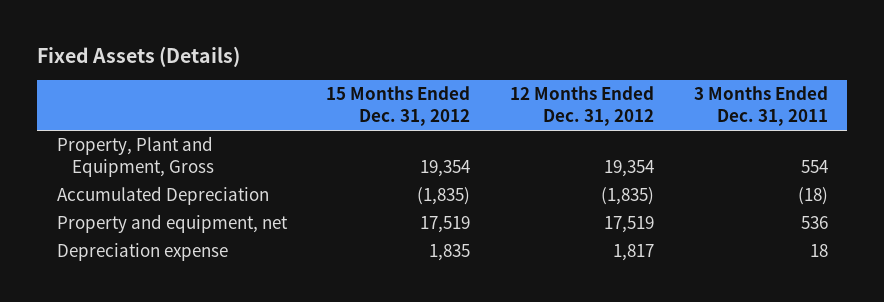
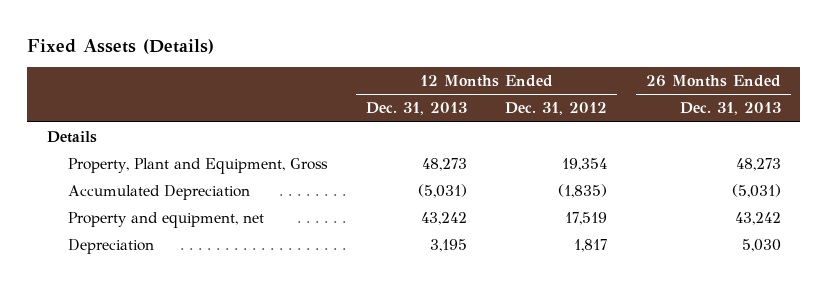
- | 15 Months Ended Dec. 31, 2012 | 12 Months Ended Dec. 31, 2012 | 3 Months Ended Dec. 31, 2011
+ | 12 Months Ended Dec. 31, 2013 | 12 Months Ended Dec. 31, 2012 | 26 Months Ended Dec. 31, 2013
+ Details
- Depreciation expense | 1,835 | 1,817 | 18
+ Depreciation | 3,195 | 1,817 | 5,030

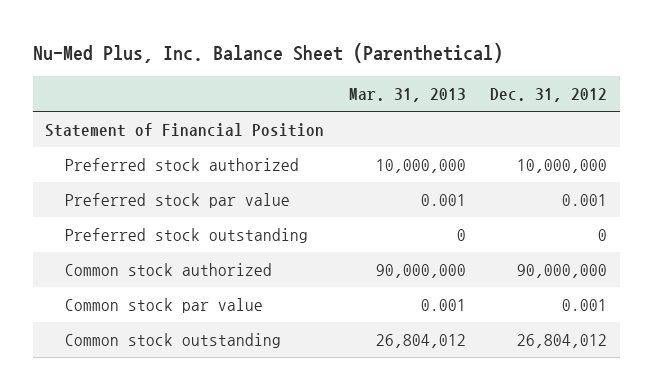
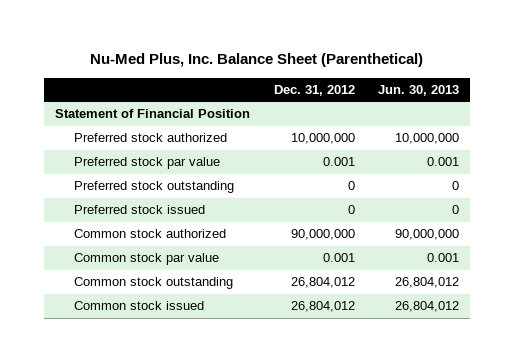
- | Mar. 31, 2013 | Dec. 31, 2012
+ | Dec. 31, 2012 | Jun. 30, 2013
+ Preferred stock issued | 0 | 0
+ Common stock issued | 26,804,012 | 26,804,012

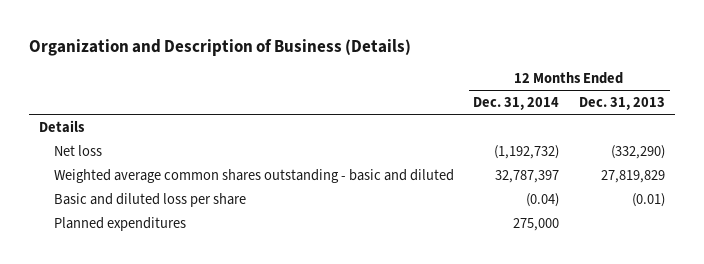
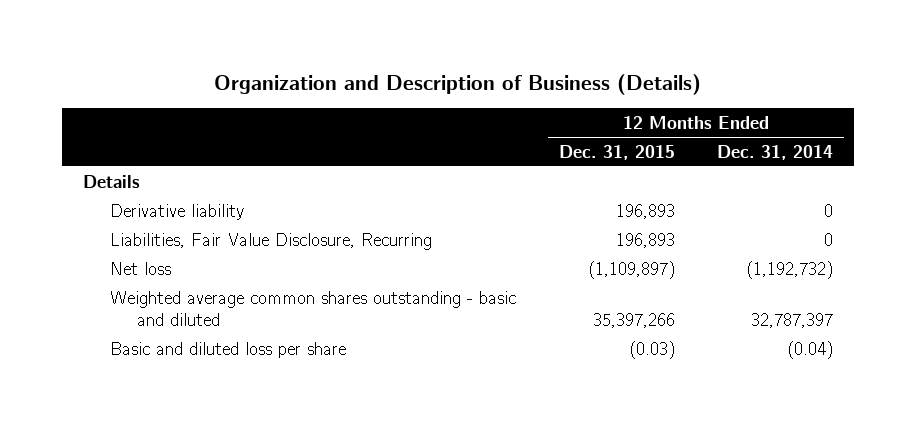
- | 12 Months Ended Dec. 31, 2014 | 12 Months Ended Dec. 31, 2013
+ | 12 Months Ended Dec. 31, 2015 | 12 Months Ended Dec. 31, 2014
+ Derivative liability | 196,893 | 0
+ Liabilities, Fair Value Disclosure, Recurring | 196,893 | 0
- Planned expenditures | 275,000 |

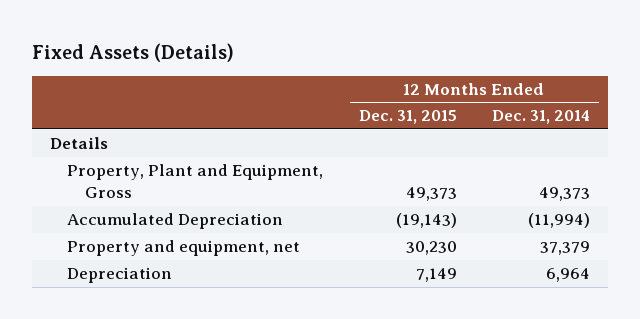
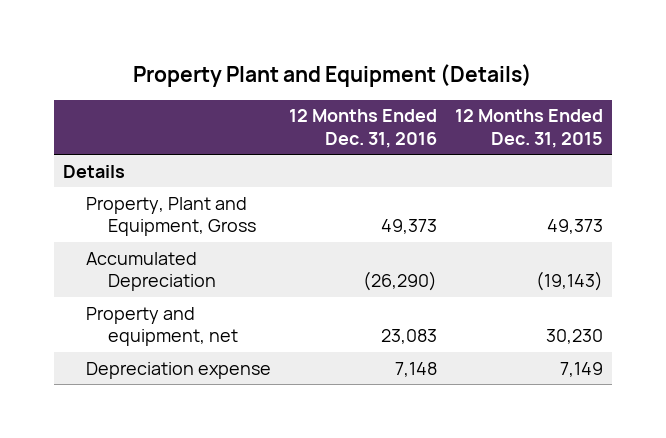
- Fixed Assets (Details)
+ Property Plant and Equipment (Details)
- | 12 Months Ended Dec. 31, 2015 | 12 Months Ended Dec. 31, 2014
+ | 12 Months Ended Dec. 31, 2016 | 12 Months Ended Dec. 31, 2015
- Depreciation | 7,149 | 6,964
+ Depreciation expense | 7,148 | 7,149

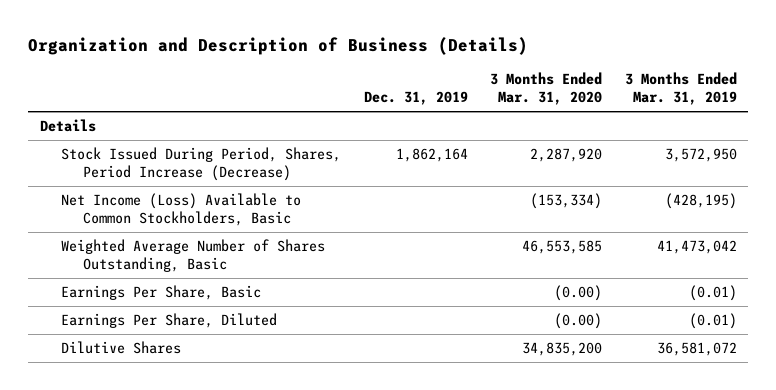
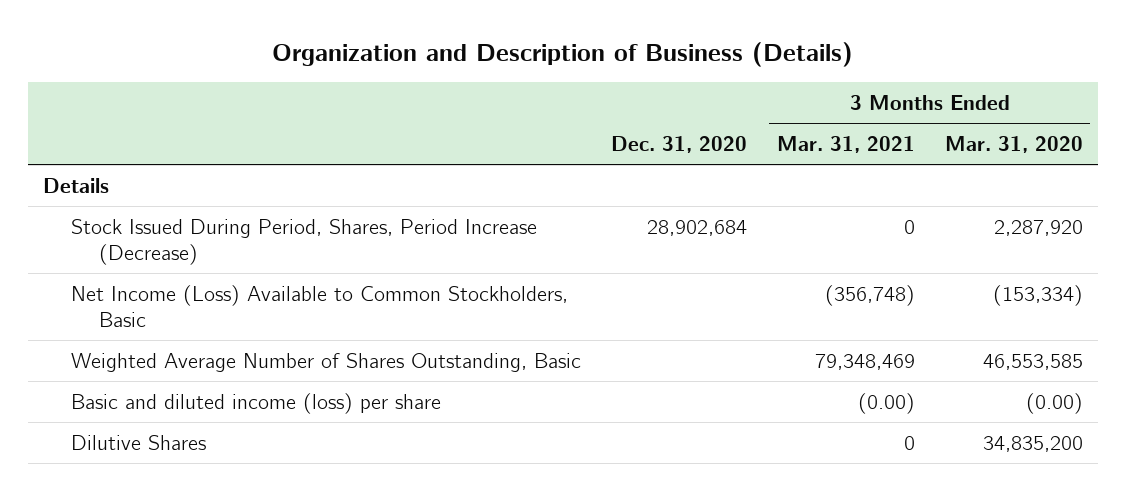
- | Dec. 31, 2019 | 3 Months Ended Mar. 31, 2020 | 3 Months Ended Mar. 31, 2019
+ | Dec. 31, 2020 | 3 Months Ended Mar. 31, 2021 | 3 Months Ended Mar. 31, 2020
- Earnings Per Share, Basic | | (0.00) | (0.01)
- Earnings Per Share, Diluted | | (0.00) | (0.01)
+ Basic and diluted income (loss) per share | | (0.00) | (0.00)

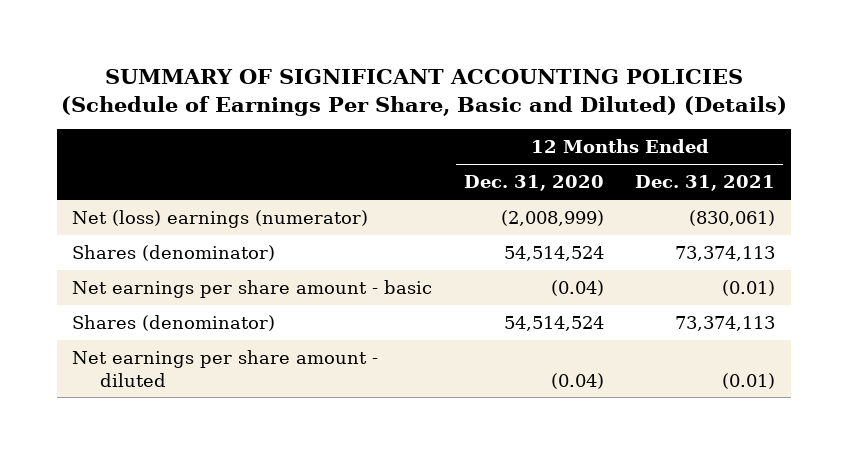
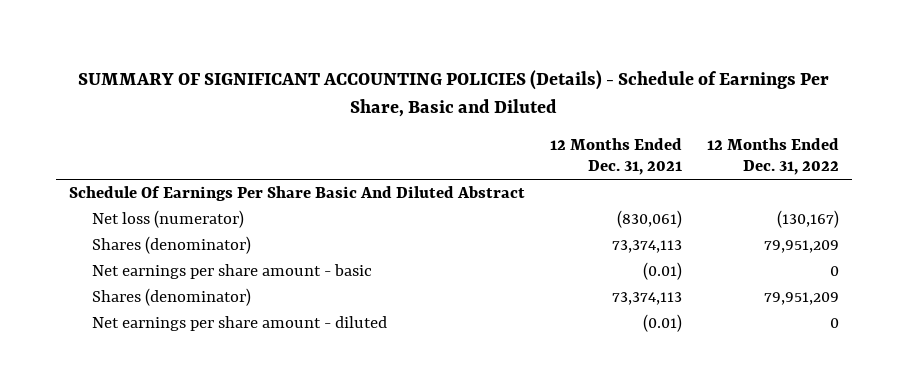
- SUMMARY OF SIGNIFICANT ACCOUNTING POLICIES (Schedule of Earnings Per Share, Basic and Diluted) (Details)
+ SUMMARY OF SIGNIFICANT ACCOUNTING POLICIES (Details) - Schedule of Earnings Per Share, Basic and Diluted
- | 12 Months Ended Dec. 31, 2020 | 12 Months Ended Dec. 31, 2021
+ | 12 Months Ended Dec. 31, 2021 | 12 Months Ended Dec. 31, 2022
- Net (loss) earnings (numerator) | (2,008,999) | (830,061)
+ Schedule Of Earnings Per Share Basic And Diluted Abstract
+ Net loss (numerator) | (830,061) | (130,167)

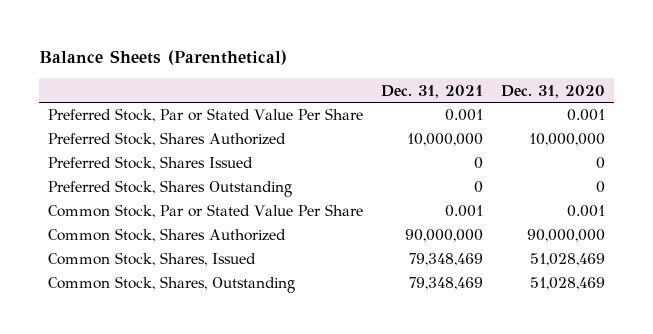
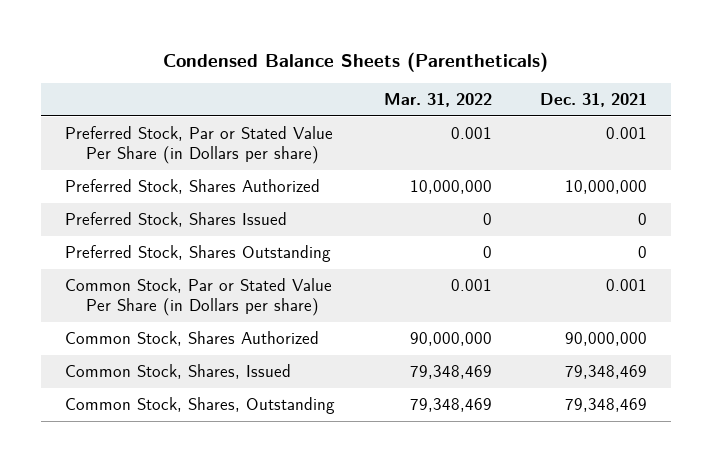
- Balance Sheets (Parenthetical)
+ Condensed Balance Sheets (Parentheticals)
- | Dec. 31, 2021 | Dec. 31, 2020
+ | Mar. 31, 2022 | Dec. 31, 2021
- Preferred Stock, Par or Stated Value Per Share | 0.001 | 0.001
+ Preferred Stock, Par or Stated Value Per Share (in Dollars per share) | 0.001 | 0.001
- Common Stock, Par or Stated Value Per Share | 0.001 | 0.001
+ Common Stock, Par or Stated Value Per Share (in Dollars per share) | 0.001 | 0.001

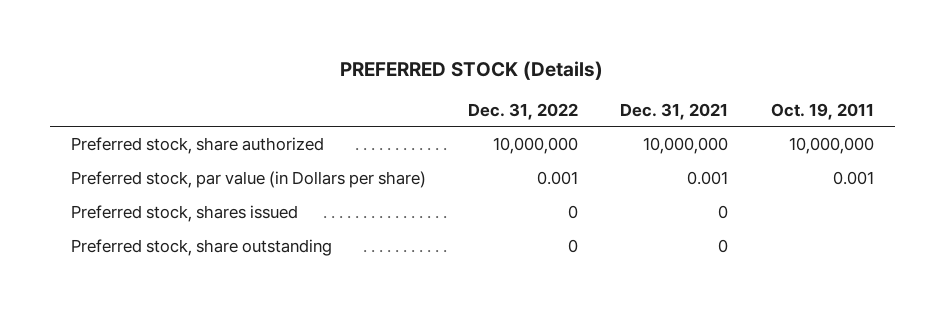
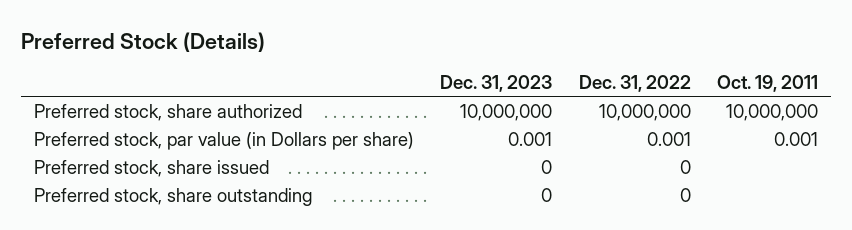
- PREFERRED STOCK (Details)
+ Preferred Stock (Details)
- | Dec. 31, 2022 | Dec. 31, 2021 | Oct. 19, 2011
+ | Dec. 31, 2023 | Dec. 31, 2022 | Oct. 19, 2011
- Preferred stock, shares issued | 0 | 0 |
+ Preferred stock, share issued | 0 | 0 |

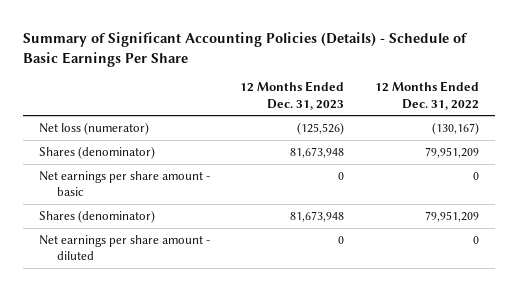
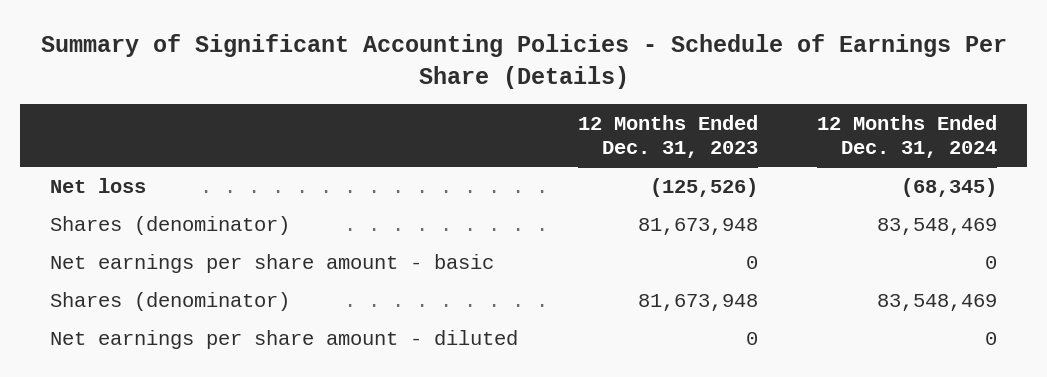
- Summary of Significant Accounting Policies (Details) - Schedule of Basic Earnings Per Share
+ Summary of Significant Accounting Policies - Schedule of Earnings Per Share (Details)
- | 12 Months Ended Dec. 31, 2023 | 12 Months Ended Dec. 31, 2022
+ | 12 Months Ended Dec. 31, 2023 | 12 Months Ended Dec. 31, 2024
- Net loss (numerator) | (125,526) | (130,167)
+ Net loss | (125,526) | (68,345)

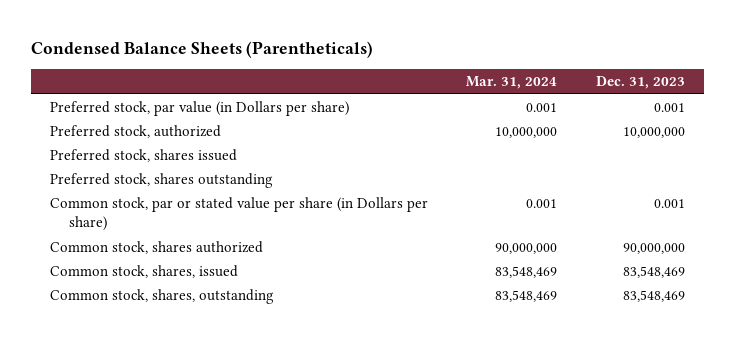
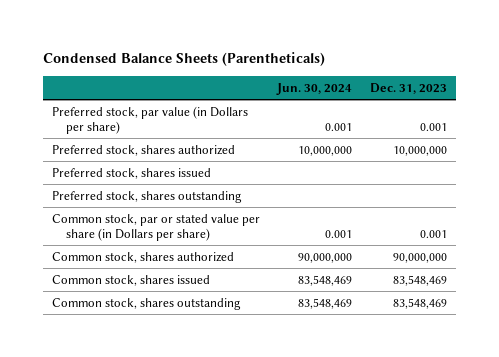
- | Mar. 31, 2024 | Dec. 31, 2023
+ | Jun. 30, 2024 | Dec. 31, 2023
- Preferred stock, authorized | 10,000,000 | 10,000,000
+ Preferred stock, shares authorized | 10,000,000 | 10,000,000
- Common stock, shares, issued | 83,548,469 | 83,548,469
- Common stock, shares, outstanding | 83,548,469 | 83,548,469
+ Common stock, shares issued | 83,548,469 | 83,548,469
+ Common stock, shares outstanding | 83,548,469 | 83,548,469

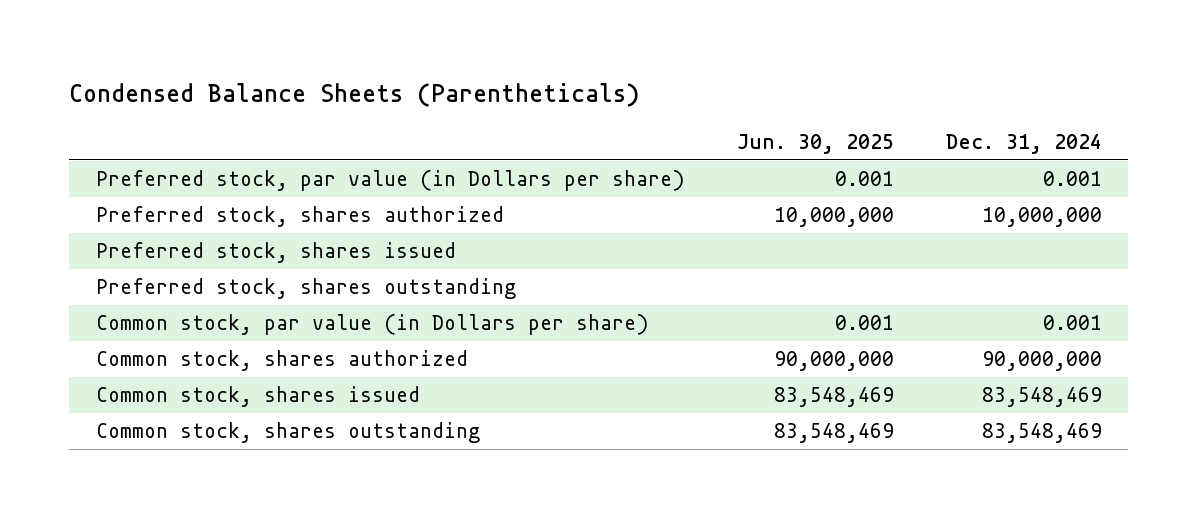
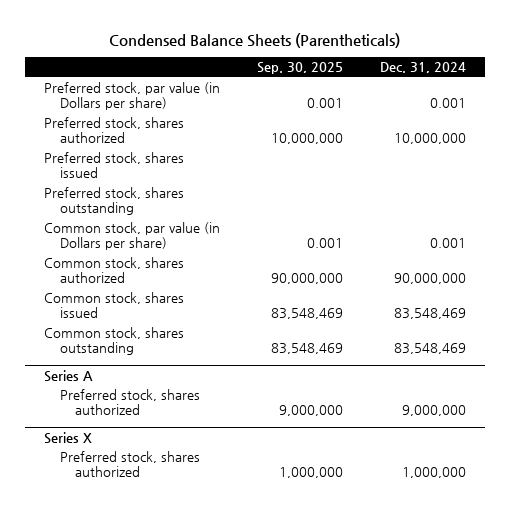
- | Jun. 30, 2025 | Dec. 31, 2024
+ | Sep. 30, 2025 | Dec. 31, 2024
+ Series A
+ Preferred stock, shares authorized | 9,000,000 | 9,000,000
+ Series X
+ Preferred stock, shares authorized | 1,000,000 | 1,000,000

